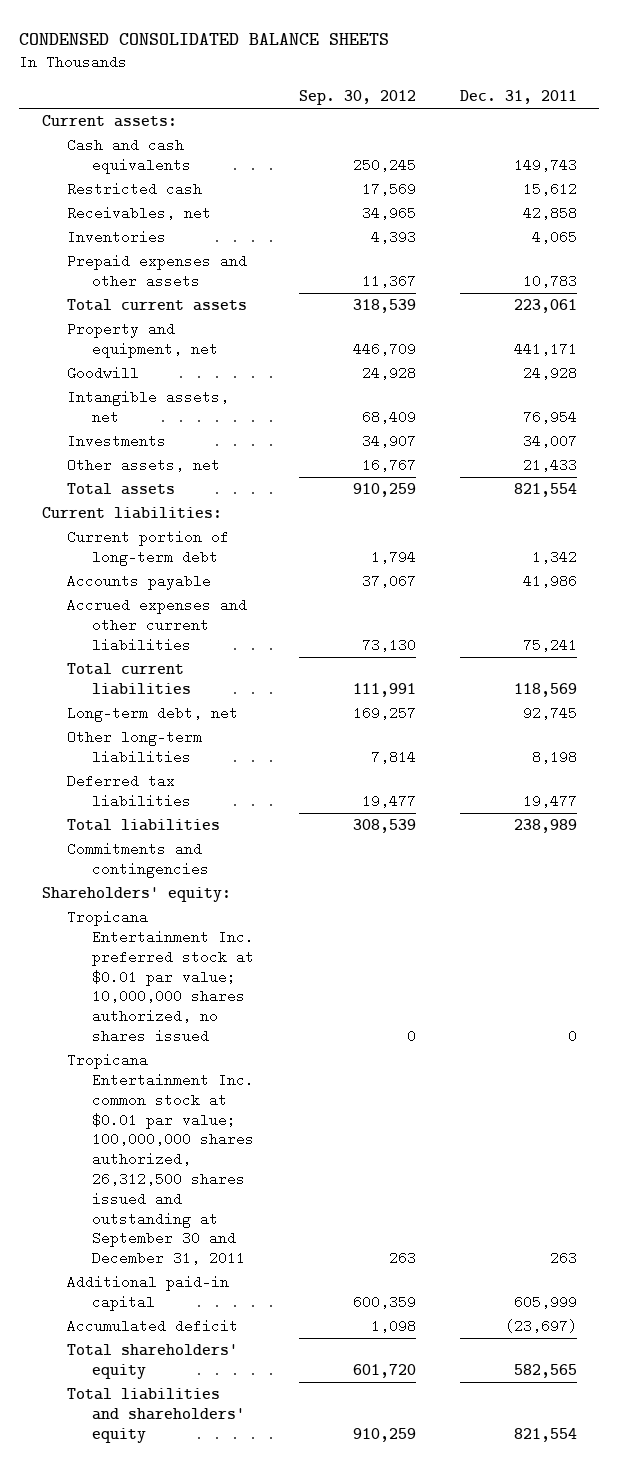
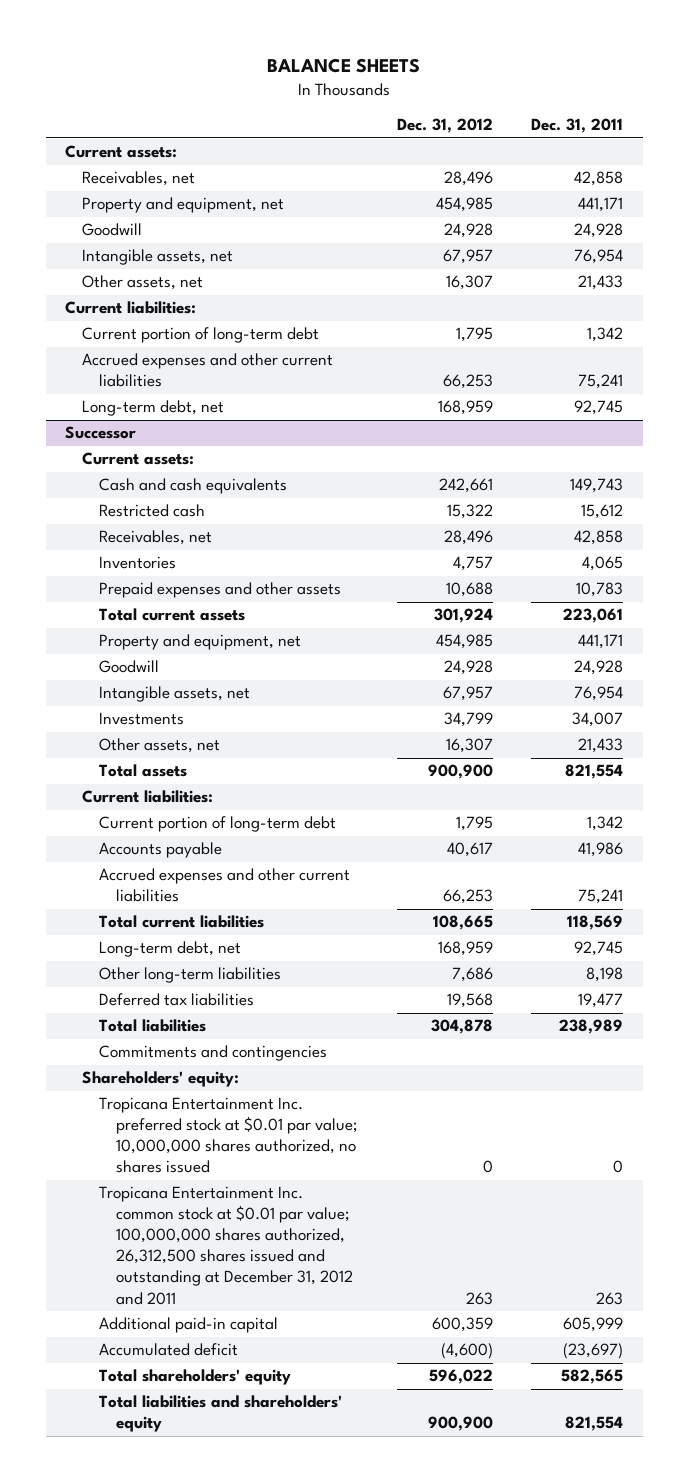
- CONDENSED CONSOLIDATED BALANCE SHEETS
+ BALANCE SHEETS
- | Sep. 30, 2012 | Dec. 31, 2011
+ | Dec. 31, 2012 | Dec. 31, 2011
+ Receivables, net | 28,496 | 42,858
+ Property and equipment, net | 454,985 | 441,171
+ Goodwill | 24,928 | 24,928
+ Intangible assets, net | 67,957 | 76,954
+ Other assets, net | 16,307 | 21,433
+ Current liabilities:
+ Current portion of long-term debt | 1,795 | 1,342
+ Accrued expenses and other current liabilities | 66,253 | 75,241
+ Long-term debt, net | 168,959 | 92,745
+ Successor
+ Current assets:
- Tropicana Entertainment Inc. common stock at $0.01 par value; 100,000,000 shares authorized, 26,312,500 shares issued and outstanding at September 30 and December 31, 2011 | 263 | 263
+ Tropicana Entertainment Inc. common stock at $0.01 par value; 100,000,000 shares authorized, 26,312,500 shares issued and outstanding at December 31, 2012 and 2011 | 263 | 263

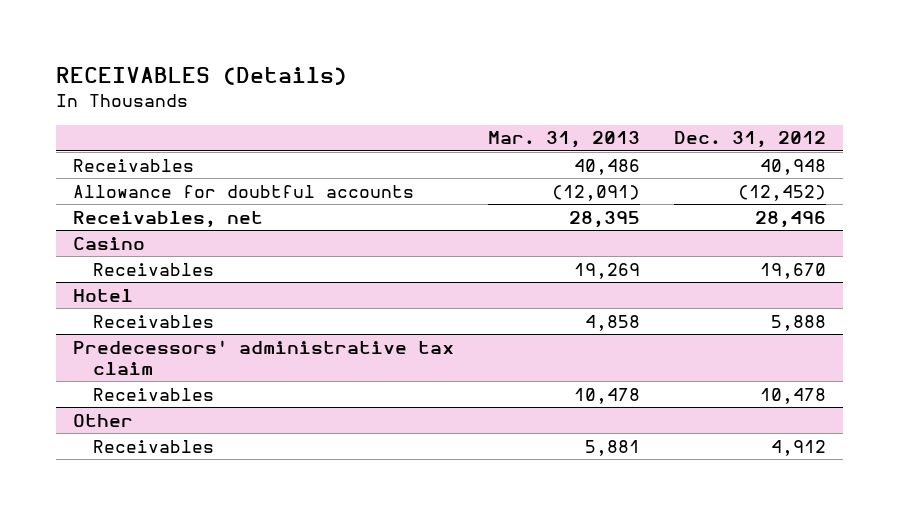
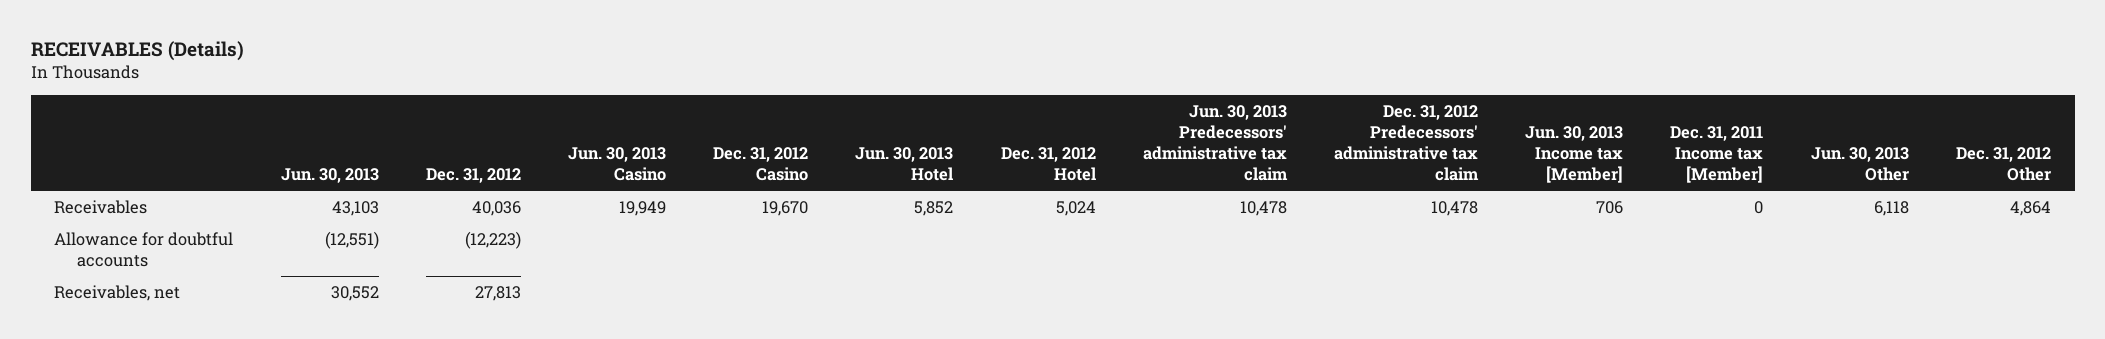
- | Mar. 31, 2013 | Dec. 31, 2012
+ | Jun. 30, 2013 | Dec. 31, 2012 | Jun. 30, 2013 Casino | Dec. 31, 2012 Casino | Jun. 30, 2013 Hotel | Dec. 31, 2012 Hotel | Jun. 30, 2013 Predecessors' administrative tax claim | Dec. 31, 2012 Predecessors' administrative tax claim | Jun. 30, 2013 Income tax [Member] | Dec. 31, 2011 Income tax [Member] | Jun. 30, 2013 Other | Dec. 31, 2012 Other
- Receivables | 40,486 | 40,948
- Allowance for doubtful accounts | (12,091) | (12,452)
- Receivables, net | 28,395 | 28,496
- Casino
- Receivables | 19,269 | 19,670
- Hotel
- Receivables | 4,858 | 5,888
- Predecessors' administrative tax claim
- Receivables | 10,478 | 10,478
- Other
- Receivables | 5,881 | 4,912
+ Receivables | 43,103 | 40,036 | 19,949 | 19,670 | 5,852 | 5,024 | 10,478 | 10,478 | 706 | 0 | 6,118 | 4,864
+ Allowance for doubtful accounts | (12,551) | (12,223) | | | | | | | | | |
+ Receivables, net | 30,552 | 27,813 | | | | | | | | | |

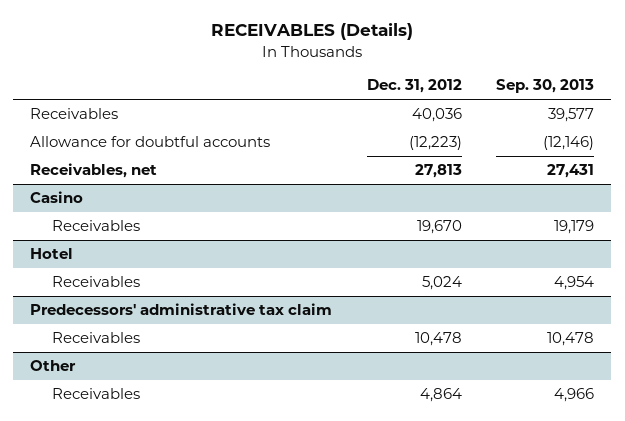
- | Jun. 30, 2013 | Dec. 31, 2012 | Jun. 30, 2013 Casino | Dec. 31, 2012 Casino | Jun. 30, 2013 Hotel | Dec. 31, 2012 Hotel | Jun. 30, 2013 Predecessors' administrative tax claim | Dec. 31, 2012 Predecessors' administrative tax claim | Jun. 30, 2013 Income tax [Member] | Dec. 31, 2011 Income tax [Member] | Jun. 30, 2013 Other | Dec. 31, 2012 Other
+ | Dec. 31, 2012 | Sep. 30, 2013
+ Casino
+ Receivables | 19,670 | 19,179
+ Hotel
+ Receivables | 5,024 | 4,954
+ Predecessors' administrative tax claim
+ Receivables | 10,478 | 10,478
+ Other
+ Receivables | 4,864 | 4,966

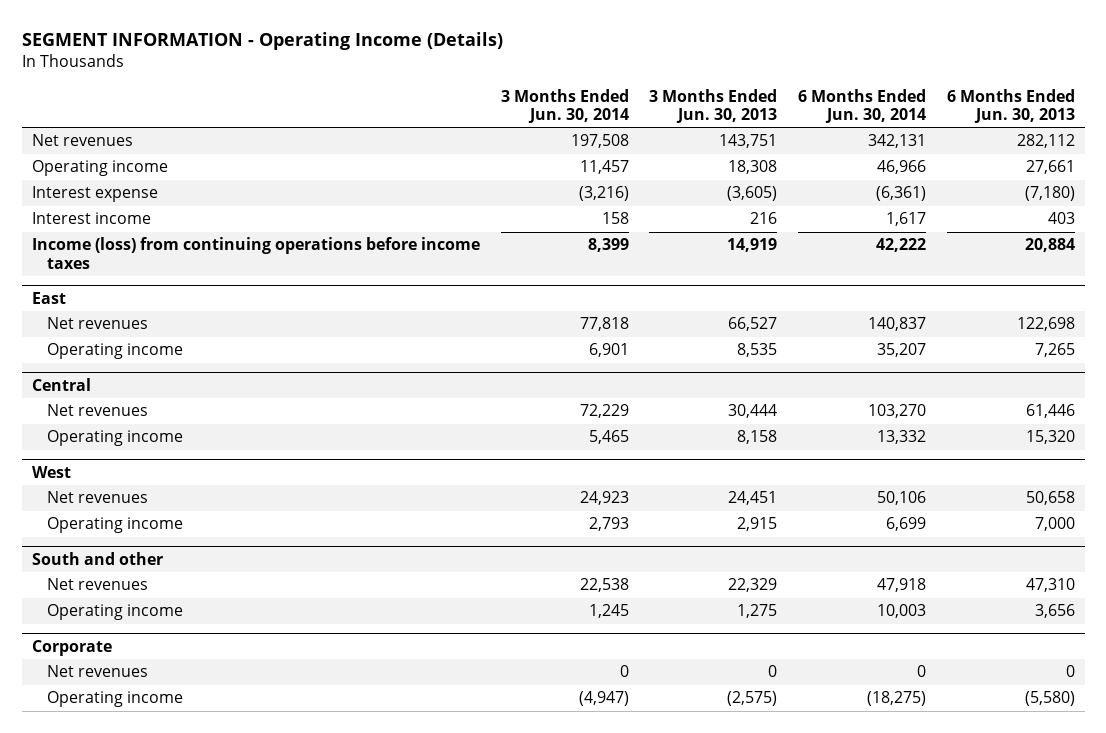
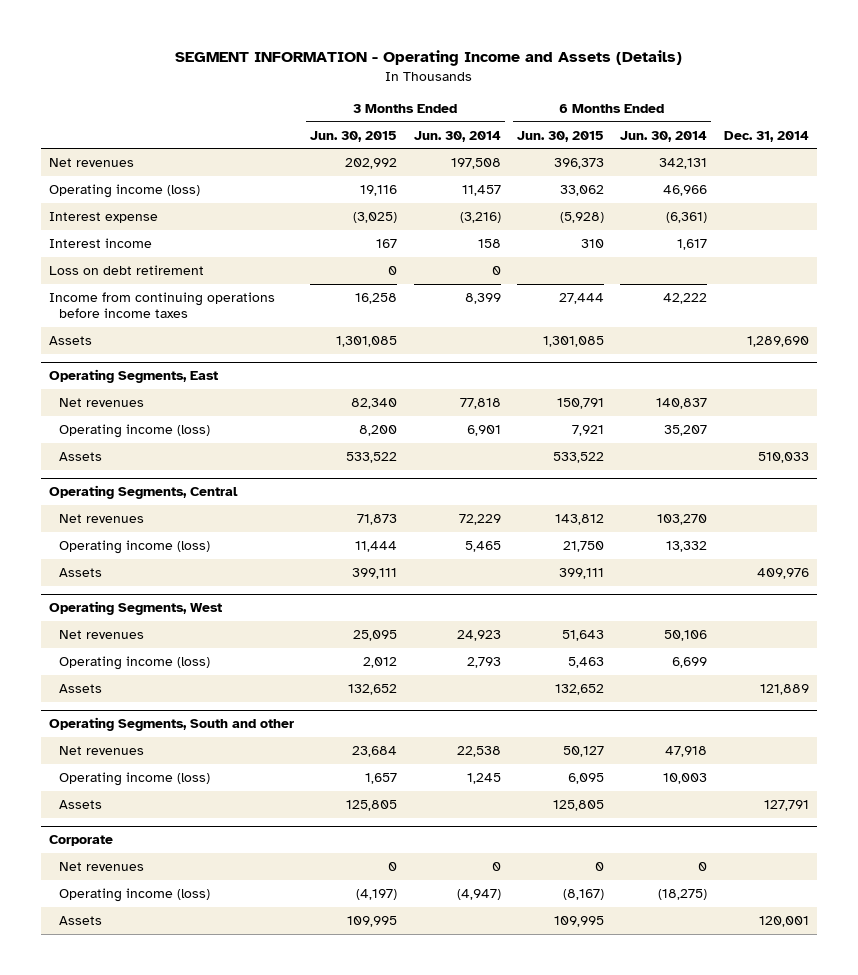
- SEGMENT INFORMATION - Operating Income (Details)
+ SEGMENT INFORMATION - Operating Income and Assets (Details)
- | 3 Months Ended Jun. 30, 2014 | 3 Months Ended Jun. 30, 2013 | 6 Months Ended Jun. 30, 2014 | 6 Months Ended Jun. 30, 2013
+ | 3 Months Ended Jun. 30, 2015 | 3 Months Ended Jun. 30, 2014 | 6 Months Ended Jun. 30, 2015 | 6 Months Ended Jun. 30, 2014 | Dec. 31, 2014
- Operating income | 11,457 | 18,308 | 46,966 | 27,661
+ Operating income (loss) | 19,116 | 11,457 | 33,062 | 46,966 |
- Income (loss) from continuing operations before income taxes | 8,399 | 14,919 | 42,222 | 20,884
- East
+ Loss on debt retirement | 0 | 0 | | |
+ Income from continuing operations before income taxes | 16,258 | 8,399 | 27,444 | 42,222 |
+ Assets | 1,301,085 | | 1,301,085 | | 1,289,690
+ Operating Segments, East
- Operating income | 6,901 | 8,535 | 35,207 | 7,265
- Central
+ Operating income (loss) | 8,200 | 6,901 | 7,921 | 35,207 |
+ Assets | 533,522 | | 533,522 | | 510,033
+ Operating Segments, Central
- Operating income | 5,465 | 8,158 | 13,332 | 15,320
- West
+ Operating income (loss) | 11,444 | 5,465 | 21,750 | 13,332 |
+ Assets | 399,111 | | 399,111 | | 409,976
+ Operating Segments, West
- Operating income | 2,793 | 2,915 | 6,699 | 7,000
- South and other
+ Operating income (loss) | 2,012 | 2,793 | 5,463 | 6,699 |
+ Assets | 132,652 | | 132,652 | | 121,889
+ Operating Segments, South and other
- Operating income | 1,245 | 1,275 | 10,003 | 3,656
+ Operating income (loss) | 1,657 | 1,245 | 6,095 | 10,003 |
+ Assets | 125,805 | | 125,805 | | 127,791
@ Corporate
- Operating income | (4,947) | (2,575) | (18,275) | (5,580)
+ Operating income (loss) | (4,197) | (4,947) | (8,167) | (18,275) |
+ Assets | 109,995 | | 109,995 | | 120,001

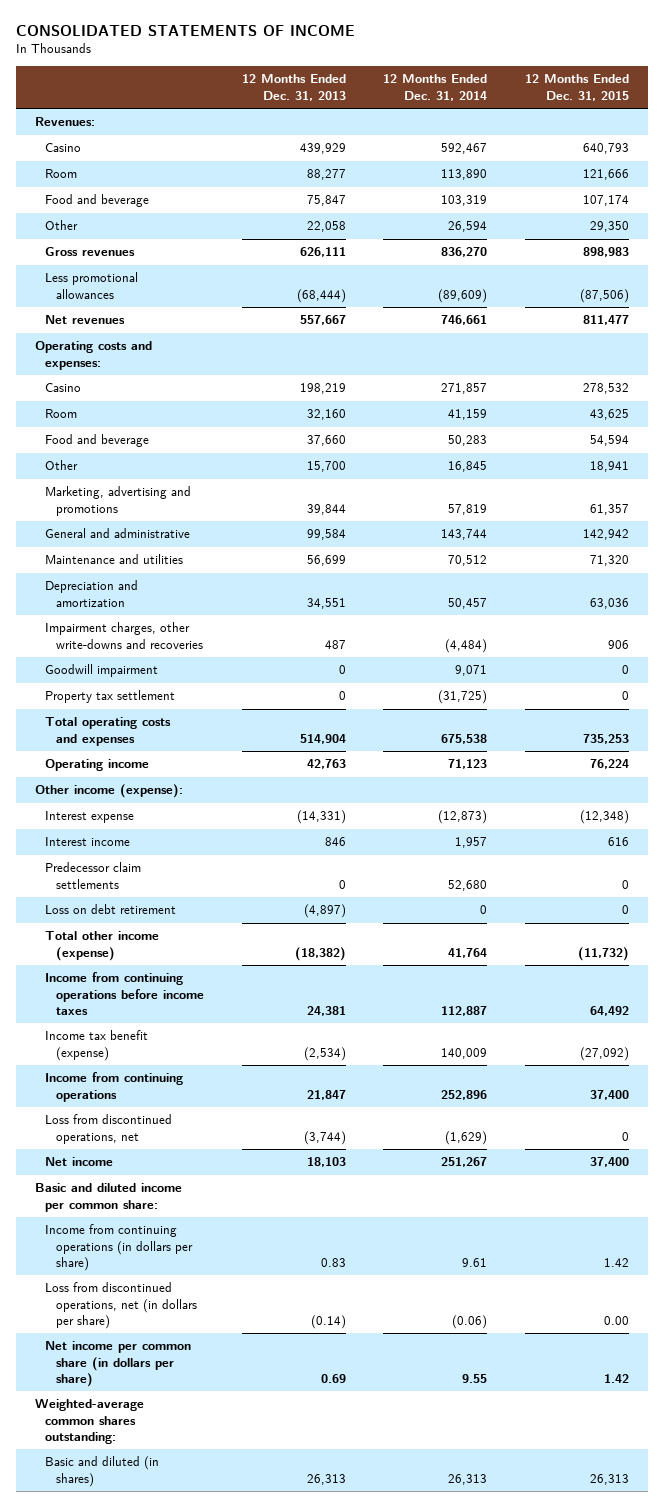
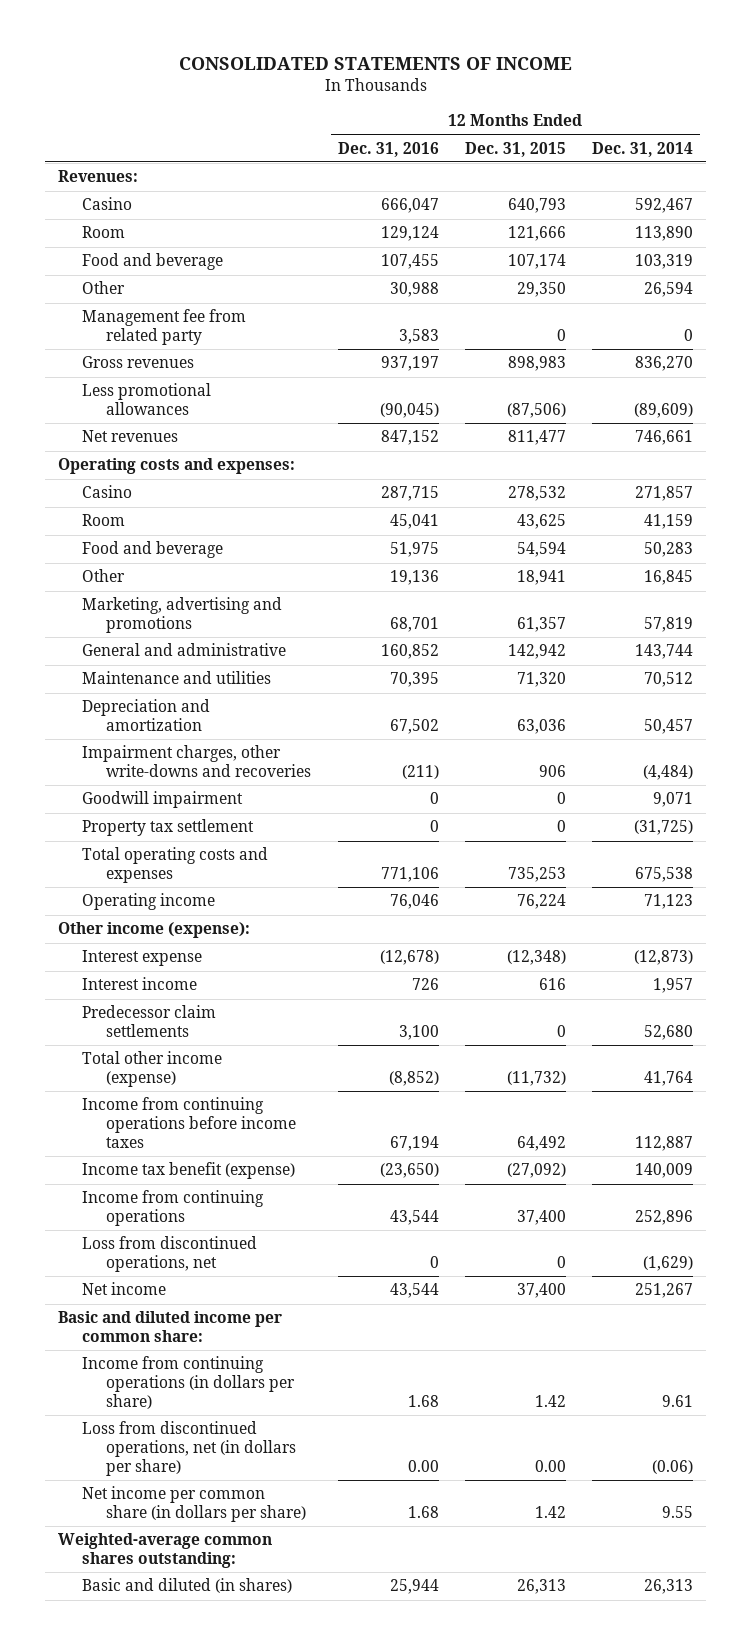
- | 12 Months Ended Dec. 31, 2013 | 12 Months Ended Dec. 31, 2014 | 12 Months Ended Dec. 31, 2015
+ | 12 Months Ended Dec. 31, 2016 | 12 Months Ended Dec. 31, 2015 | 12 Months Ended Dec. 31, 2014
+ Management fee from related party | 3,583 | 0 | 0
- Loss on debt retirement | (4,897) | 0 | 0

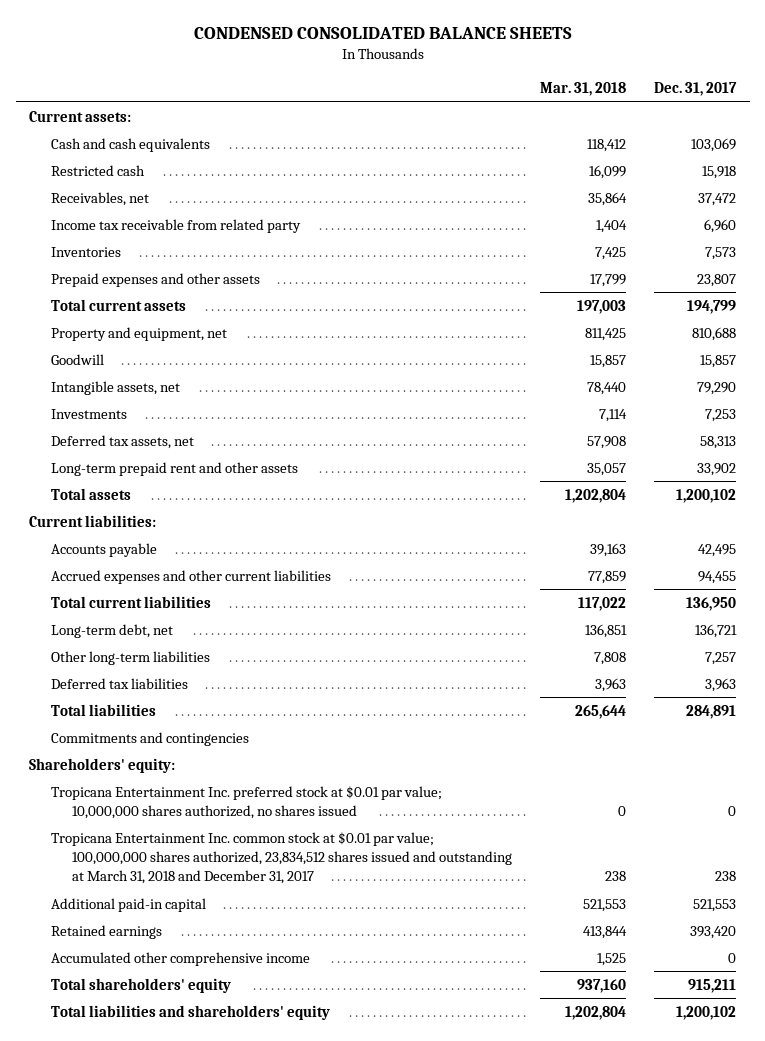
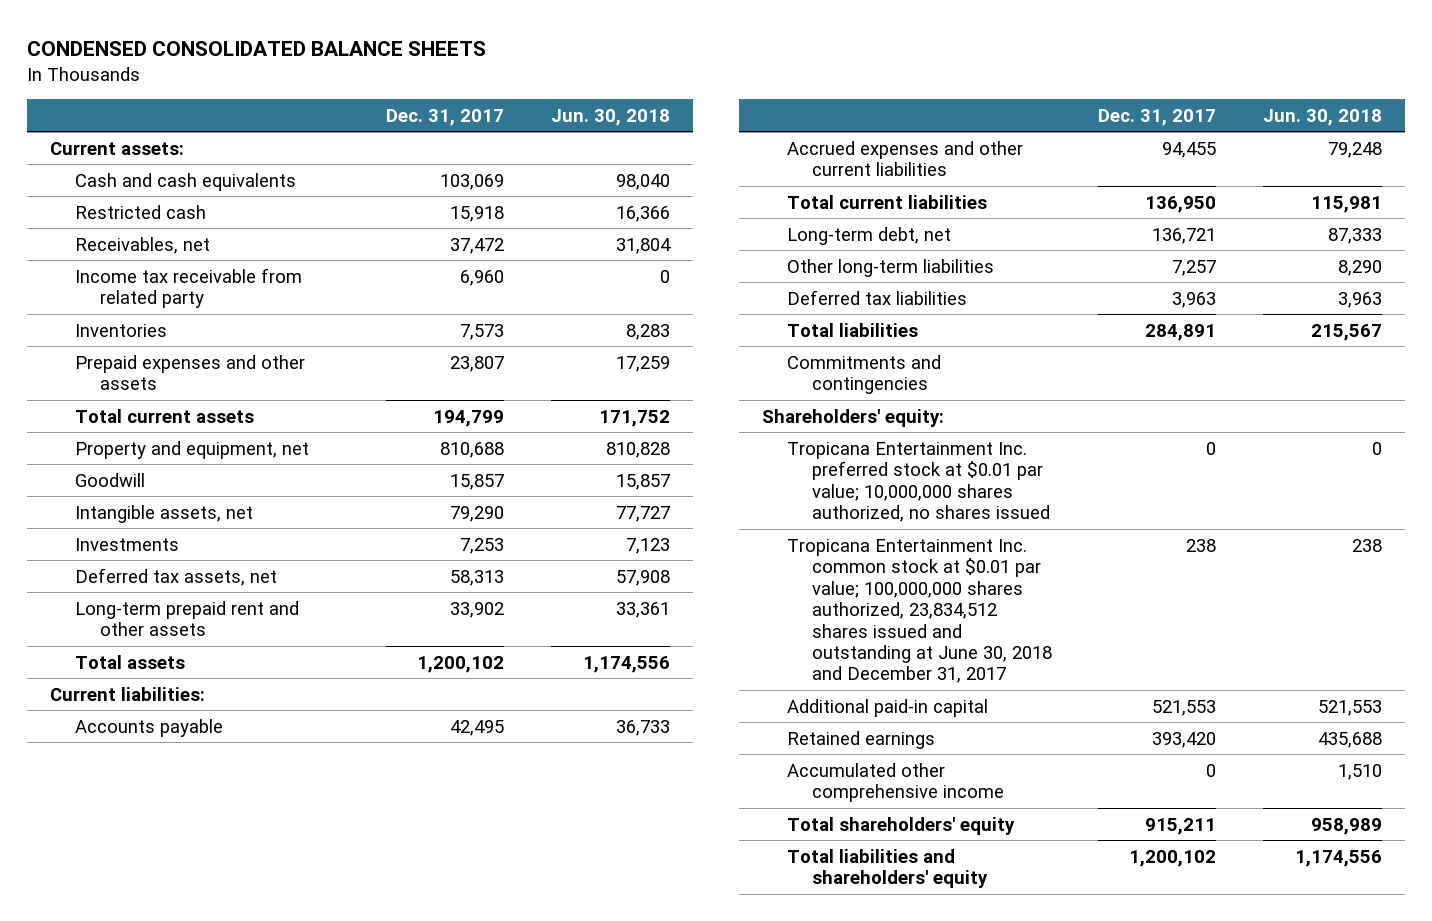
- | Mar. 31, 2018 | Dec. 31, 2017
+ | Dec. 31, 2017 | Jun. 30, 2018
- Tropicana Entertainment Inc. common stock at $0.01 par value; 100,000,000 shares authorized, 23,834,512 shares issued and outstanding at March 31, 2018 and December 31, 2017 | 238 | 238
+ Tropicana Entertainment Inc. common stock at $0.01 par value; 100,000,000 shares authorized, 23,834,512 shares issued and outstanding at June 30, 2018 and December 31, 2017 | 238 | 238

